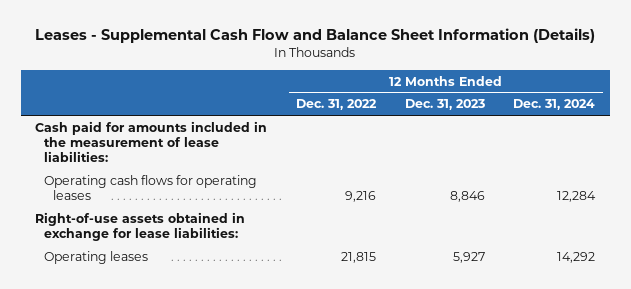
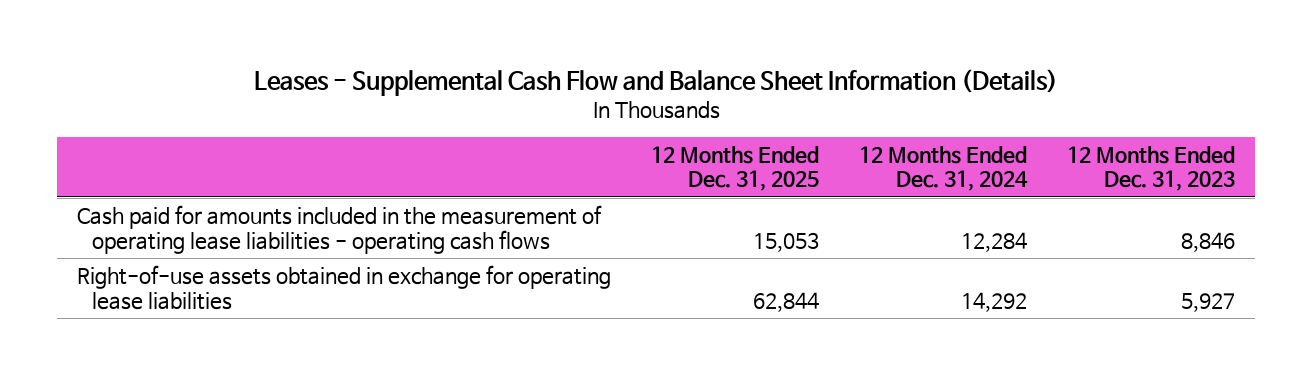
- | 12 Months Ended Dec. 31, 2022 | 12 Months Ended Dec. 31, 2023 | 12 Months Ended Dec. 31, 2024
+ | 12 Months Ended Dec. 31, 2025 | 12 Months Ended Dec. 31, 2024 | 12 Months Ended Dec. 31, 2023
- Cash paid for amounts included in the measurement of lease liabilities:
- Operating cash flows for operating leases | 9,216 | 8,846 | 12,284
- Right-of-use assets obtained in exchange for lease liabilities:
- Operating leases | 21,815 | 5,927 | 14,292
+ Cash paid for amounts included in the measurement of operating lease liabilities - operating cash flows | 15,053 | 12,284 | 8,846
+ Right-of-use assets obtained in exchange for operating lease liabilities | 62,844 | 14,292 | 5,927

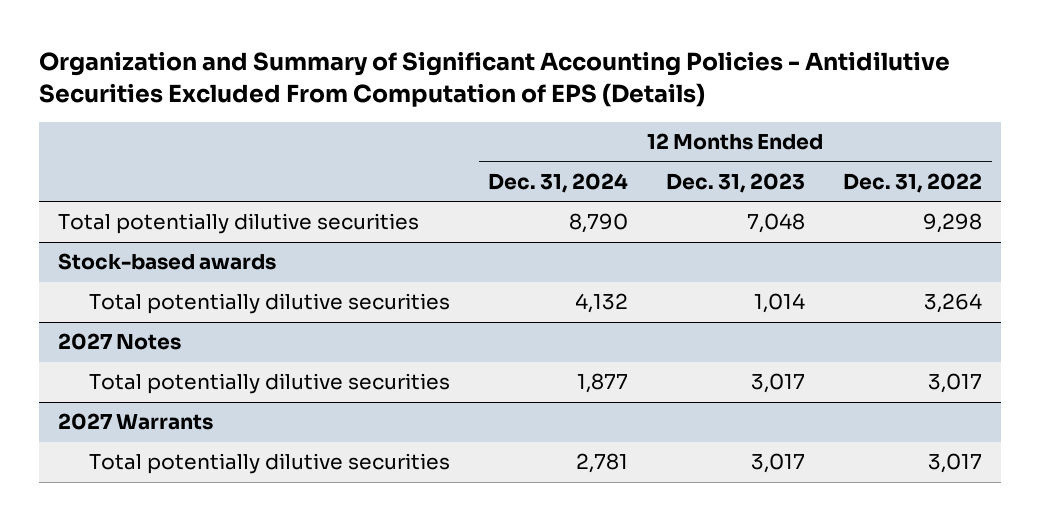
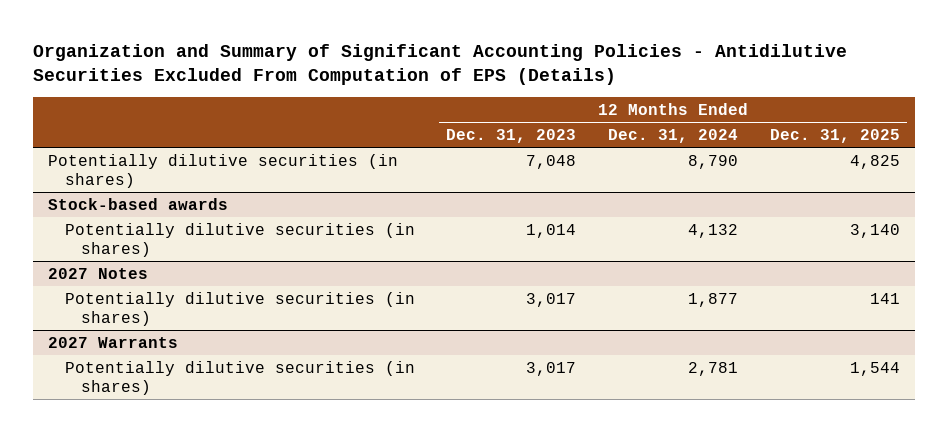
- | 12 Months Ended Dec. 31, 2024 | 12 Months Ended Dec. 31, 2023 | 12 Months Ended Dec. 31, 2022
+ | 12 Months Ended Dec. 31, 2023 | 12 Months Ended Dec. 31, 2024 | 12 Months Ended Dec. 31, 2025
- Total potentially dilutive securities | 8,790 | 7,048 | 9,298
+ Potentially dilutive securities (in shares) | 7,048 | 8,790 | 4,825
@ Stock-based awards
- Total potentially dilutive securities | 4,132 | 1,014 | 3,264
+ Potentially dilutive securities (in shares) | 1,014 | 4,132 | 3,140
@ 2027 Notes
- Total potentially dilutive securities | 1,877 | 3,017 | 3,017
+ Potentially dilutive securities (in shares) | 3,017 | 1,877 | 141
@ 2027 Warrants
- Total potentially dilutive securities | 2,781 | 3,017 | 3,017
+ Potentially dilutive securities (in shares) | 3,017 | 2,781 | 1,544

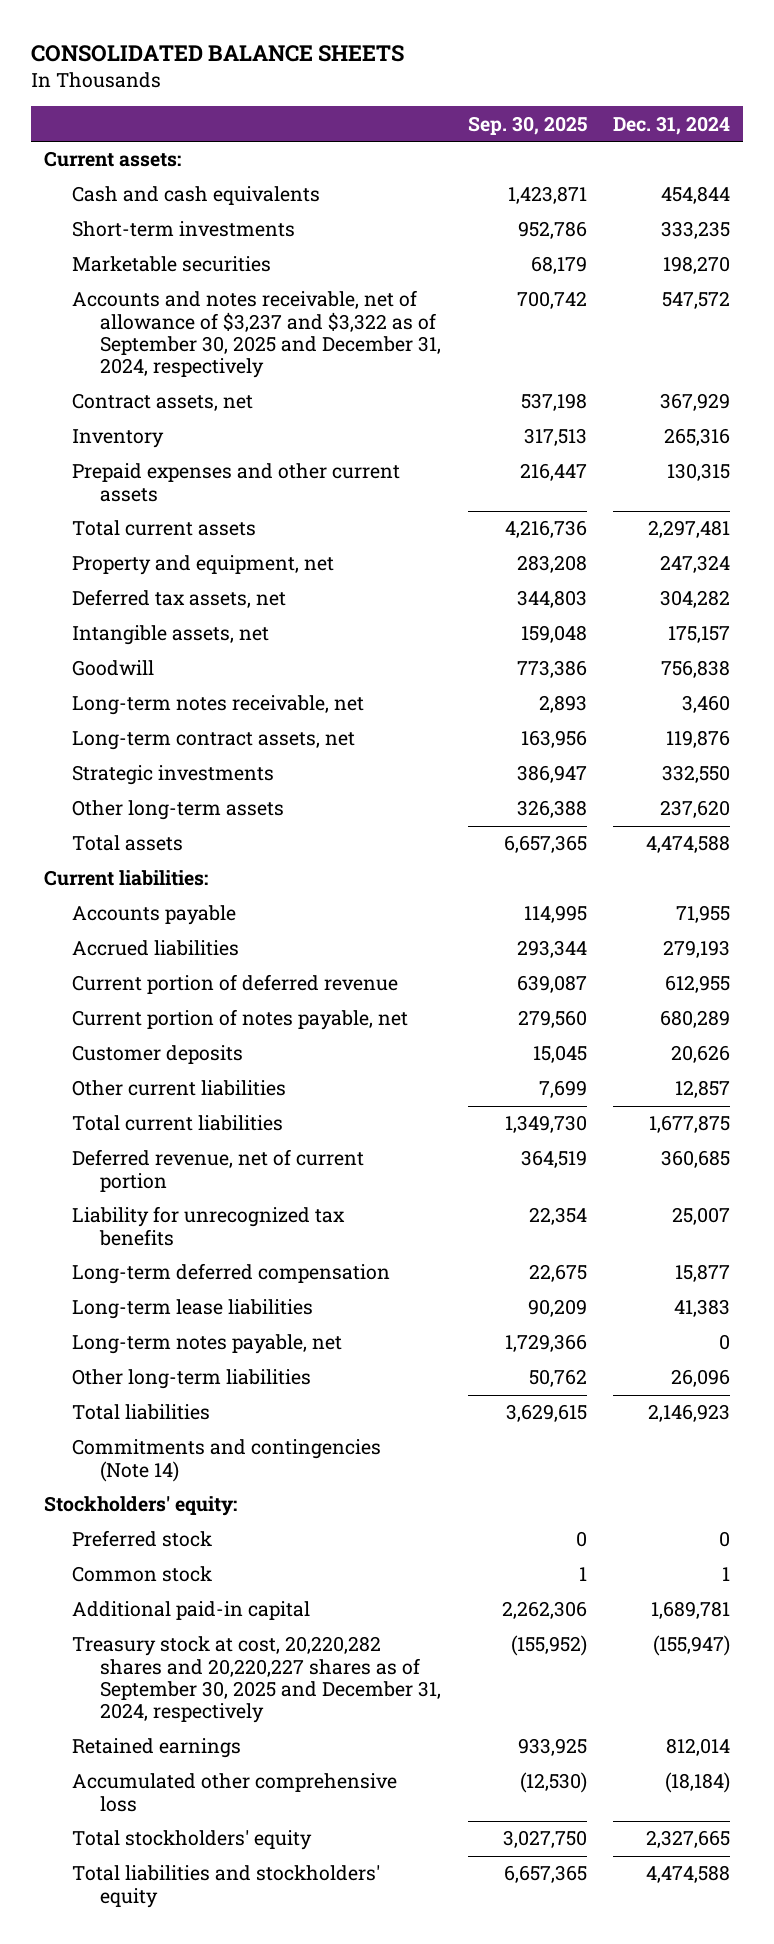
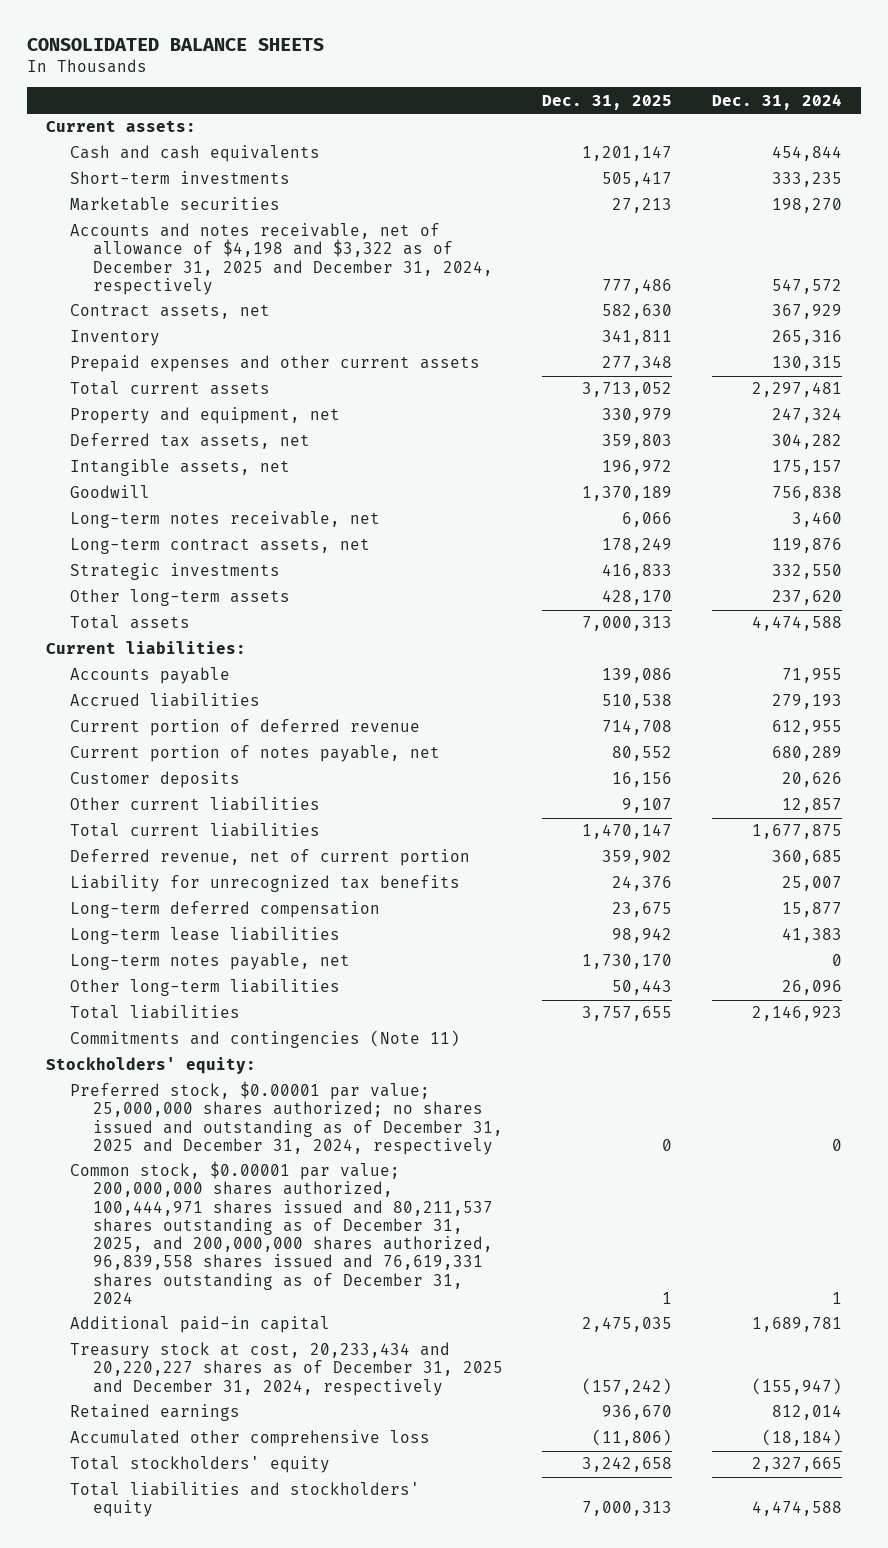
- | Sep. 30, 2025 | Dec. 31, 2024
+ | Dec. 31, 2025 | Dec. 31, 2024
- Accounts and notes receivable, net of allowance of $3,237 and $3,322 as of September 30, 2025 and December 31, 2024, respectively | 700,742 | 547,572
+ Accounts and notes receivable, net of allowance of $4,198 and $3,322 as of December 31, 2025 and December 31, 2024, respectively | 777,486 | 547,572
- Commitments and contingencies (Note 14)
+ Commitments and contingencies (Note 11)
- Preferred stock | 0 | 0
- Common stock | 1 | 1
+ Preferred stock, $0.00001 par value; 25,000,000 shares authorized; no shares issued and outstanding as of December 31, 2025 and December 31, 2024, respectively | 0 | 0
+ Common stock, $0.00001 par value; 200,000,000 shares authorized, 100,444,971 shares issued and 80,211,537 shares outstanding as of December 31, 2025, and 200,000,000 shares authorized, 96,839,558 shares issued and 76,619,331 shares outstanding as of December 31, 2024 | 1 | 1
- Treasury stock at cost, 20,220,282 shares and 20,220,227 shares as of September 30, 2025 and December 31, 2024, respectively | (155,952) | (155,947)
+ Treasury stock at cost, 20,233,434 and 20,220,227 shares as of December 31, 2025 and December 31, 2024, respectively | (157,242) | (155,947)

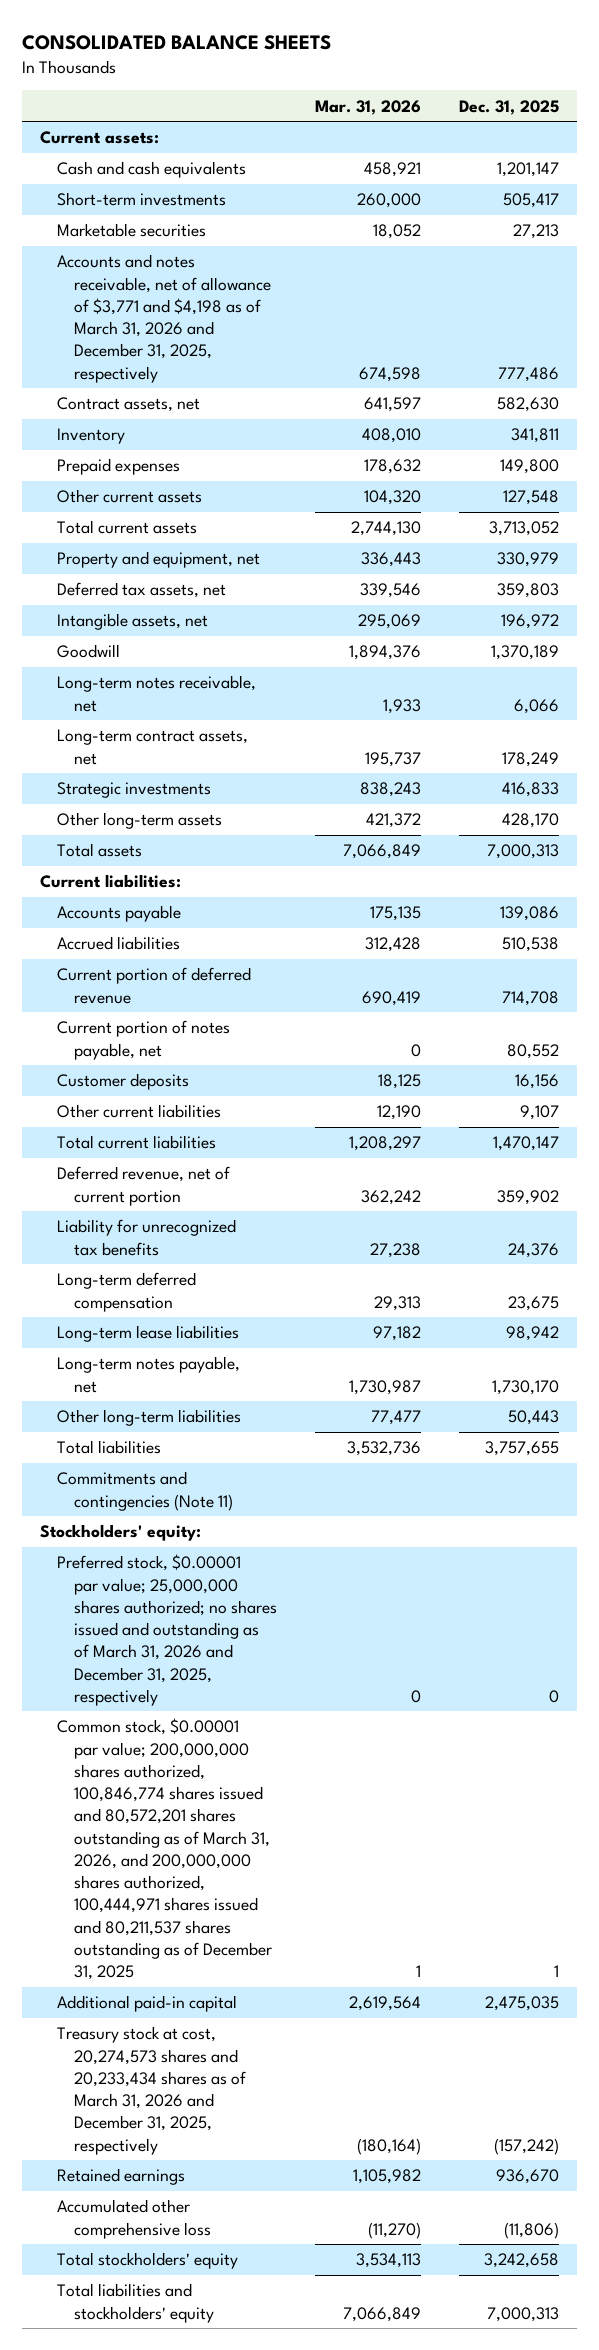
- | Dec. 31, 2025 | Dec. 31, 2024
+ | Mar. 31, 2026 | Dec. 31, 2025
- Accounts and notes receivable, net of allowance of $4,198 and $3,322 as of December 31, 2025 and December 31, 2024, respectively | 777,486 | 547,572
+ Accounts and notes receivable, net of allowance of $3,771 and $4,198 as of March 31, 2026 and December 31, 2025, respectively | 674,598 | 777,486
- Prepaid expenses and other current assets | 277,348 | 130,315
+ Prepaid expenses | 178,632 | 149,800
+ Other current assets | 104,320 | 127,548
- Preferred stock, $0.00001 par value; 25,000,000 shares authorized; no shares issued and outstanding as of December 31, 2025 and December 31, 2024, respectively | 0 | 0
- Common stock, $0.00001 par value; 200,000,000 shares authorized, 100,444,971 shares issued and 80,211,537 shares outstanding as of December 31, 2025, and 200,000,000 shares authorized, 96,839,558 shares issued and 76,619,331 shares outstanding as of December 31, 2024 | 1 | 1
+ Preferred stock, $0.00001 par value; 25,000,000 shares authorized; no shares issued and outstanding as of March 31, 2026 and December 31, 2025, respectively | 0 | 0
+ Common stock, $0.00001 par value; 200,000,000 shares authorized, 100,846,774 shares issued and 80,572,201 shares outstanding as of March 31, 2026, and 200,000,000 shares authorized, 100,444,971 shares issued and 80,211,537 shares outstanding as of December 31, 2025 | 1 | 1
- Treasury stock at cost, 20,233,434 and 20,220,227 shares as of December 31, 2025 and December 31, 2024, respectively | (157,242) | (155,947)
+ Treasury stock at cost, 20,274,573 shares and 20,233,434 shares as of March 31, 2026 and December 31, 2025, respectively | (180,164) | (157,242)

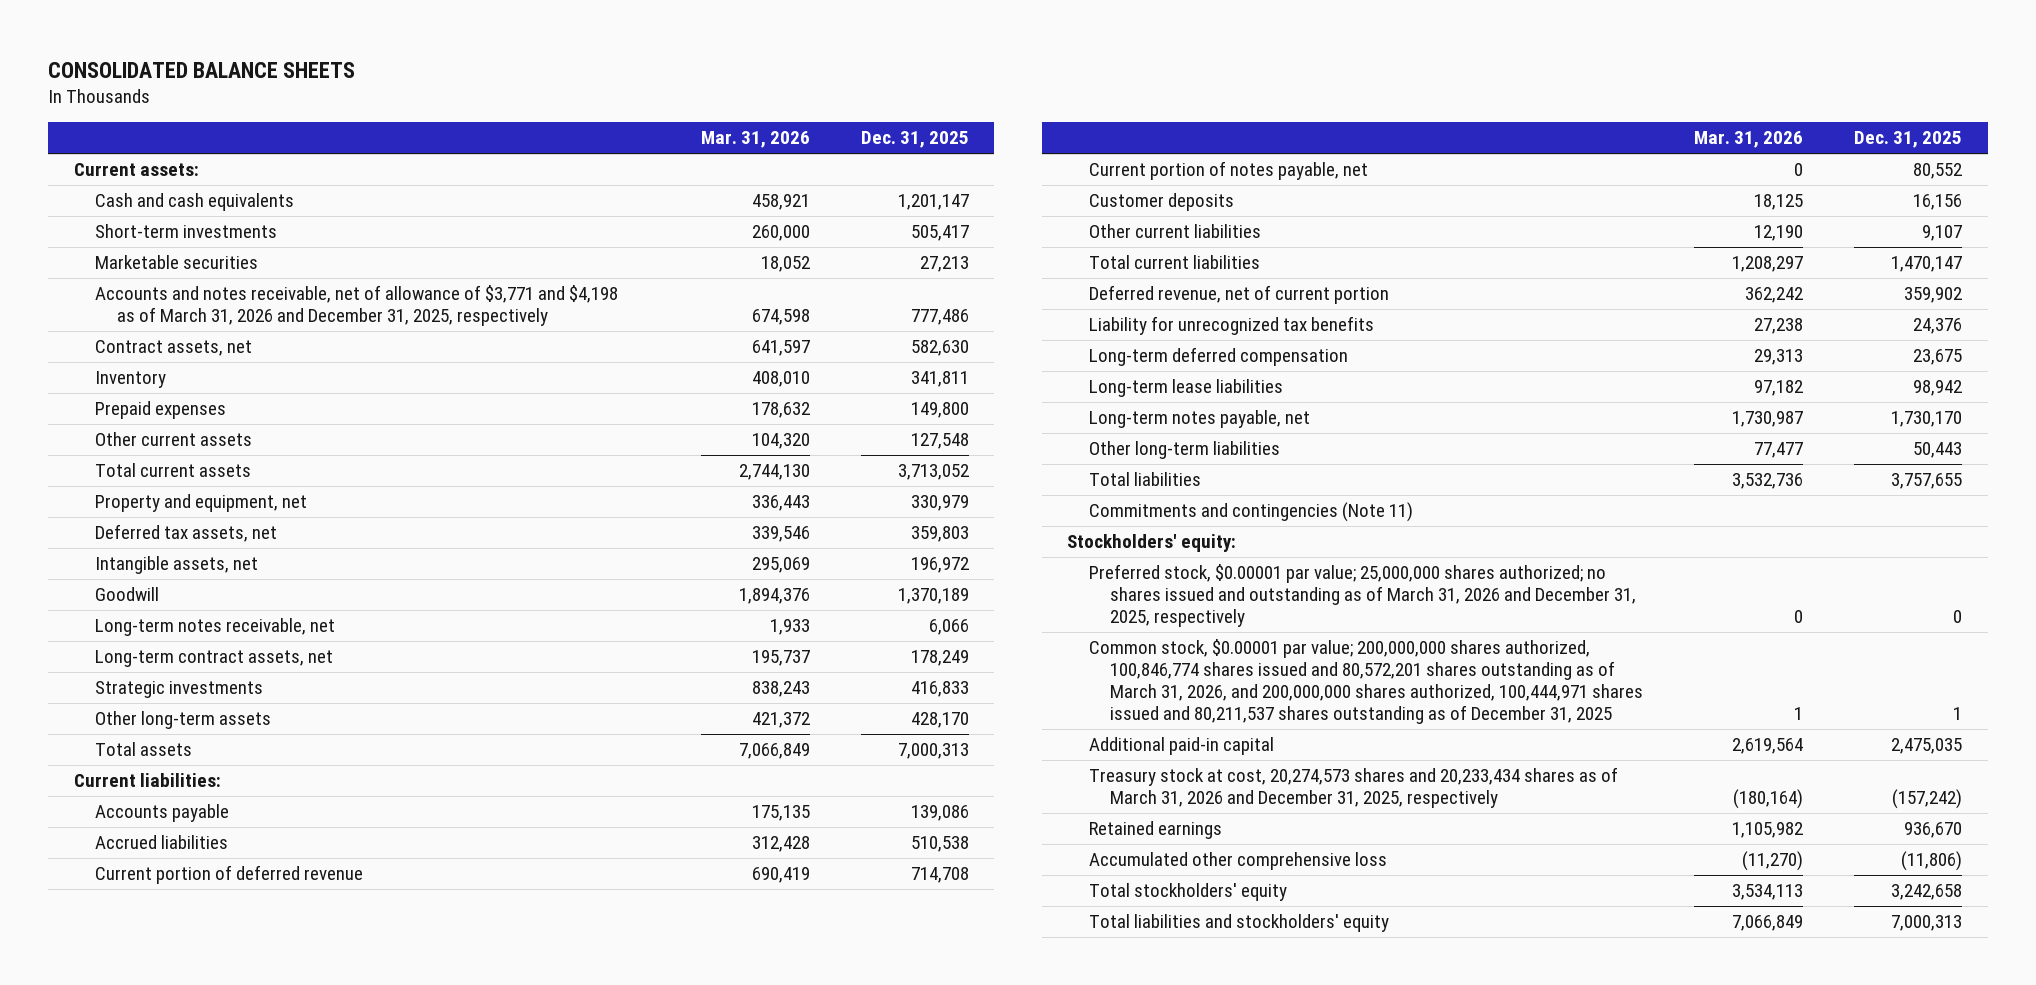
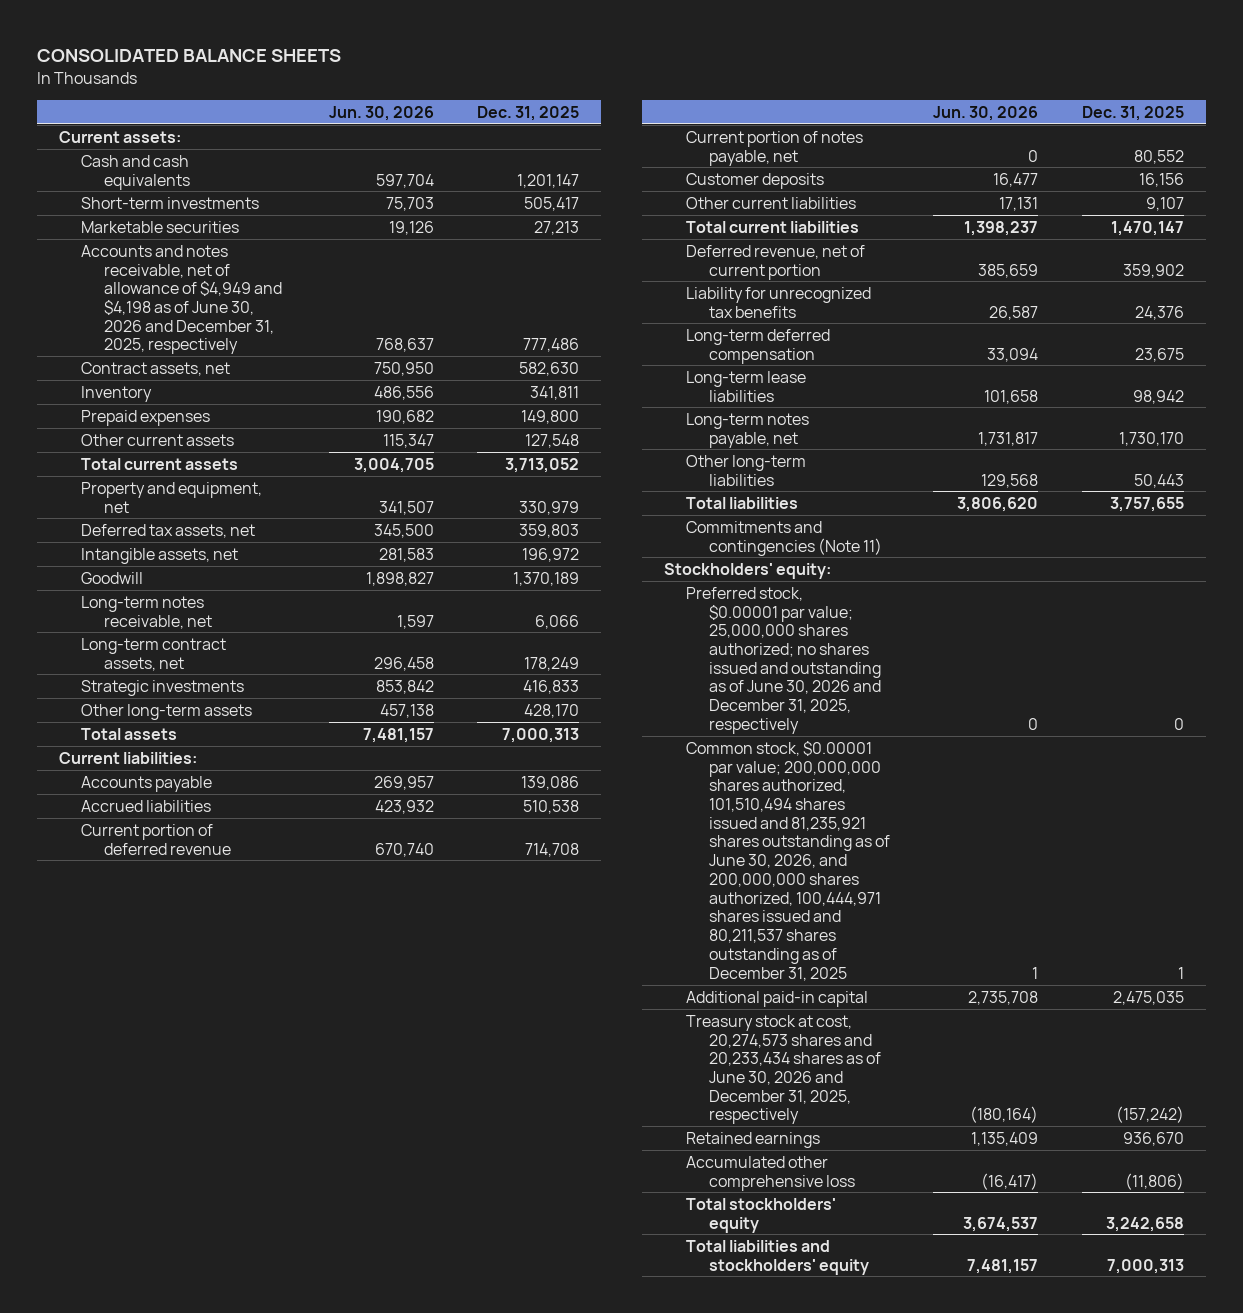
- | Mar. 31, 2026 | Dec. 31, 2025
+ | Jun. 30, 2026 | Dec. 31, 2025
- Accounts and notes receivable, net of allowance of $3,771 and $4,198 as of March 31, 2026 and December 31, 2025, respectively | 674,598 | 777,486
+ Accounts and notes receivable, net of allowance of $4,949 and $4,198 as of June 30, 2026 and December 31, 2025, respectively | 768,637 | 777,486
- Preferred stock, $0.00001 par value; 25,000,000 shares authorized; no shares issued and outstanding as of March 31, 2026 and December 31, 2025, respectively | 0 | 0
- Common stock, $0.00001 par value; 200,000,000 shares authorized, 100,846,774 shares issued and 80,572,201 shares outstanding as of March 31, 2026, and 200,000,000 shares authorized, 100,444,971 shares issued and 80,211,537 shares outstanding as of December 31, 2025 | 1 | 1
+ Preferred stock, $0.00001 par value; 25,000,000 shares authorized; no shares issued and outstanding as of June 30, 2026 and December 31, 2025, respectively | 0 | 0
+ Common stock, $0.00001 par value; 200,000,000 shares authorized, 101,510,494 shares issued and 81,235,921 shares outstanding as of June 30, 2026, and 200,000,000 shares authorized, 100,444,971 shares issued and 80,211,537 shares outstanding as of December 31, 2025 | 1 | 1
- Treasury stock at cost, 20,274,573 shares and 20,233,434 shares as of March 31, 2026 and December 31, 2025, respectively | (180,164) | (157,242)
+ Treasury stock at cost, 20,274,573 shares and 20,233,434 shares as of June 30, 2026 and December 31, 2025, respectively | (180,164) | (157,242)

